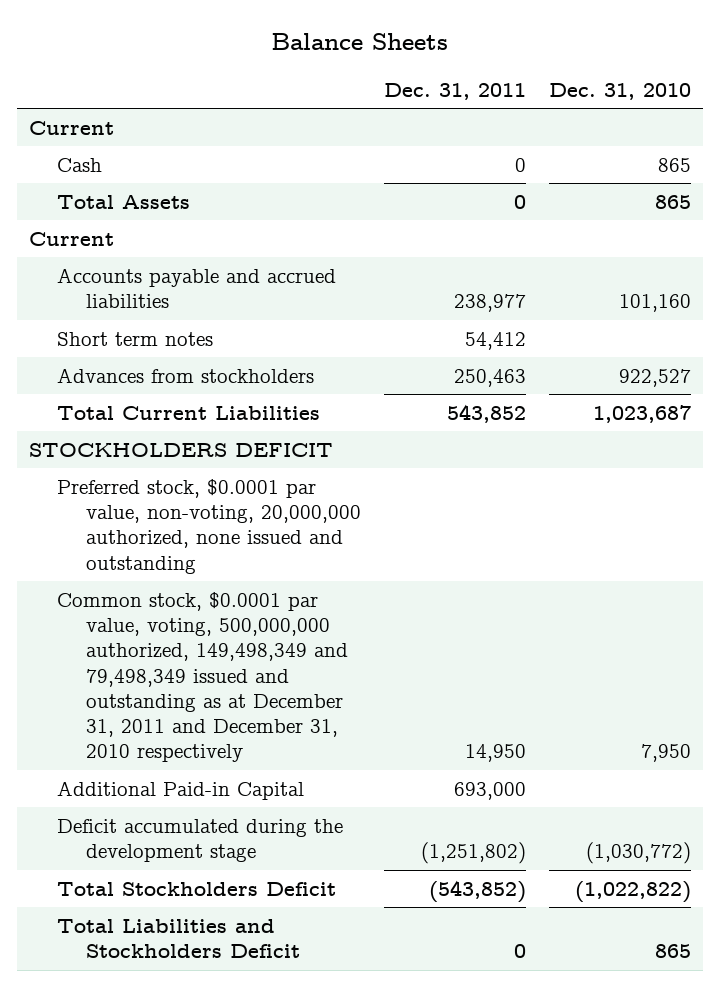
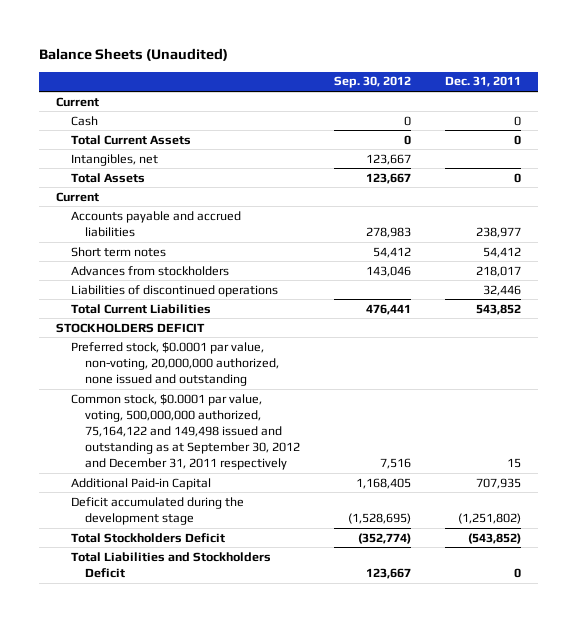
- Balance Sheets
+ Balance Sheets (Unaudited)
- | Dec. 31, 2011 | Dec. 31, 2010
+ | Sep. 30, 2012 | Dec. 31, 2011
+ Total Current Assets | 0 | 0
+ Intangibles, net | 123,667 |
- Advances from stockholders | 250,463 | 922,527
+ Advances from stockholders | 143,046 | 218,017
+ Liabilities of discontinued operations | | 32,446
- Common stock, $0.0001 par value, voting, 500,000,000 authorized, 149,498,349 and 79,498,349 issued and outstanding as at December 31, 2011 and December 31, 2010 respectively | 14,950 | 7,950
- Additional Paid-in Capital | 693,000 |
+ Common stock, $0.0001 par value, voting, 500,000,000 authorized, 75,164,122 and 149,498 issued and outstanding as at September 30, 2012 and December 31, 2011 respectively | 7,516 | 15
+ Additional Paid-in Capital | 1,168,405 | 707,935

